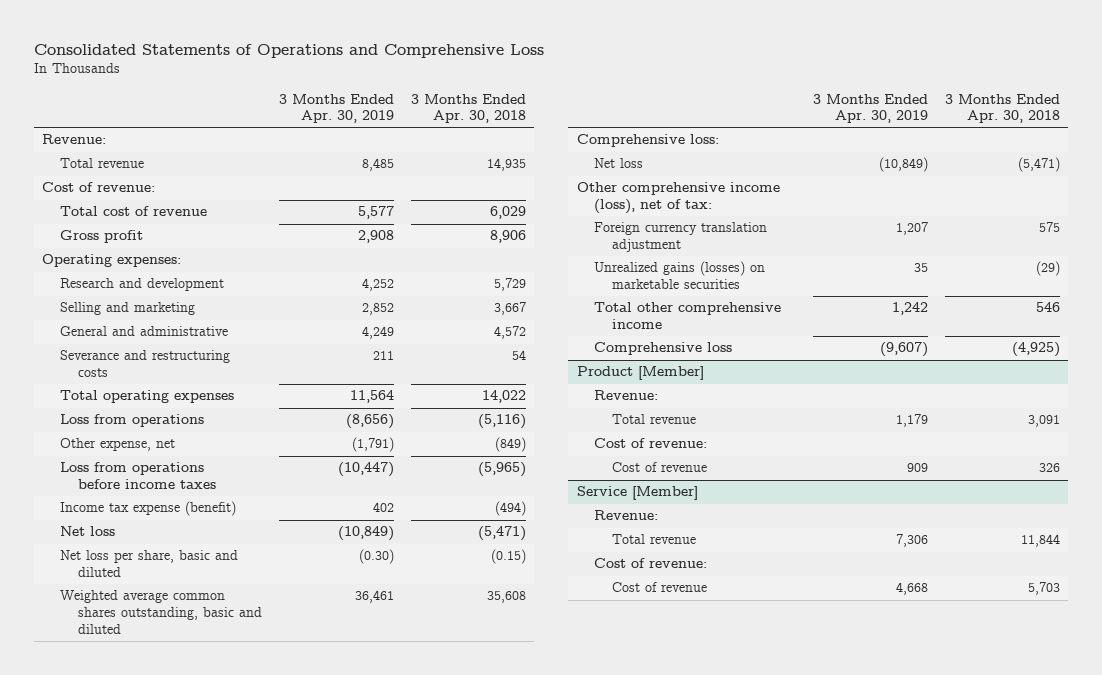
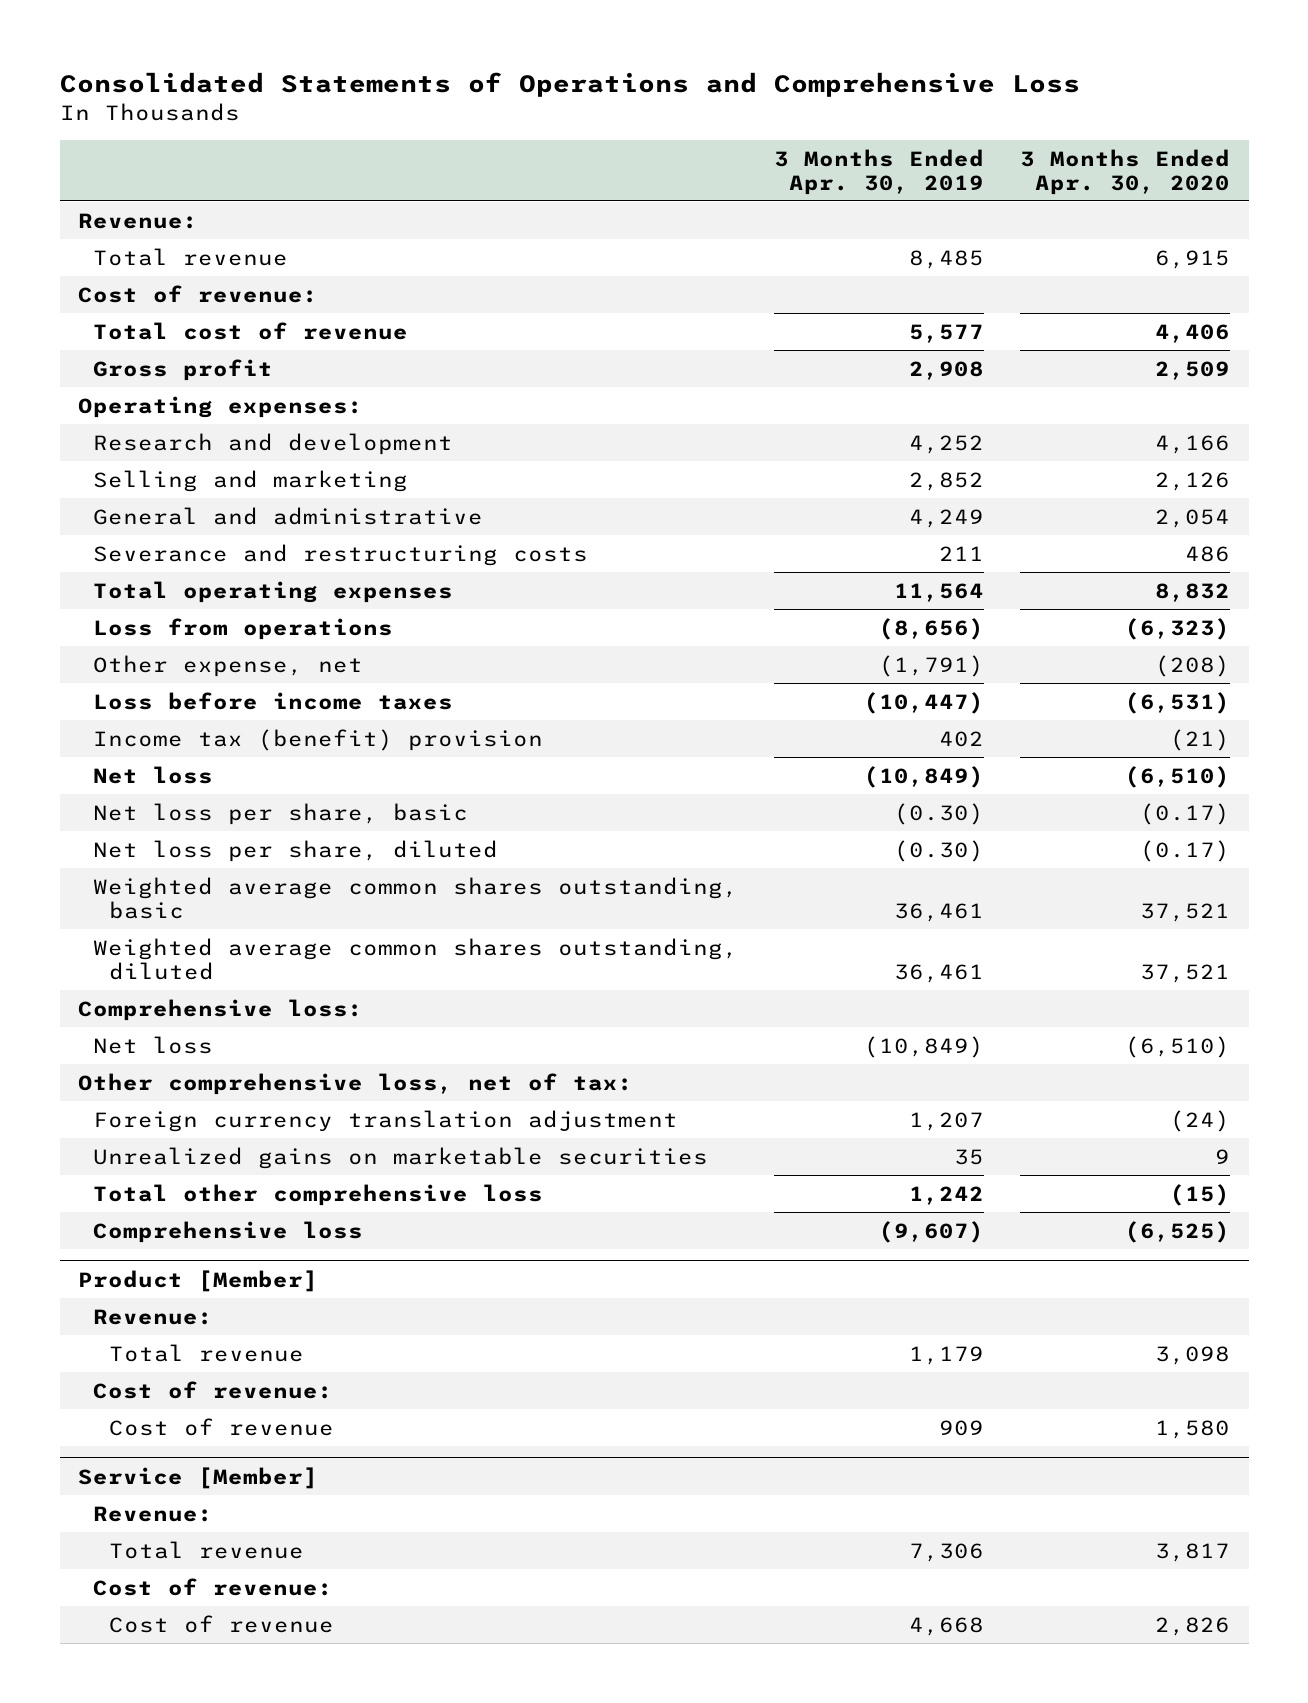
- | 3 Months Ended Apr. 30, 2019 | 3 Months Ended Apr. 30, 2018
+ | 3 Months Ended Apr. 30, 2019 | 3 Months Ended Apr. 30, 2020
- Loss from operations before income taxes | (10,447) | (5,965)
- Income tax expense (benefit) | 402 | (494)
+ Loss before income taxes | (10,447) | (6,531)
+ Income tax (benefit) provision | 402 | (21)
- Net loss per share, basic and diluted | (0.30) | (0.15)
- Weighted average common shares outstanding, basic and diluted | 36,461 | 35,608
+ Net loss per share, basic | (0.30) | (0.17)
+ Net loss per share, diluted | (0.30) | (0.17)
+ Weighted average common shares outstanding, basic | 36,461 | 37,521
+ Weighted average common shares outstanding, diluted | 36,461 | 37,521
- Other comprehensive income (loss), net of tax:
+ Other comprehensive loss, net of tax:
- Unrealized gains (losses) on marketable securities | 35 | (29)
- Total other comprehensive income | 1,242 | 546
+ Unrealized gains on marketable securities | 35 | 9
+ Total other comprehensive loss | 1,242 | (15)

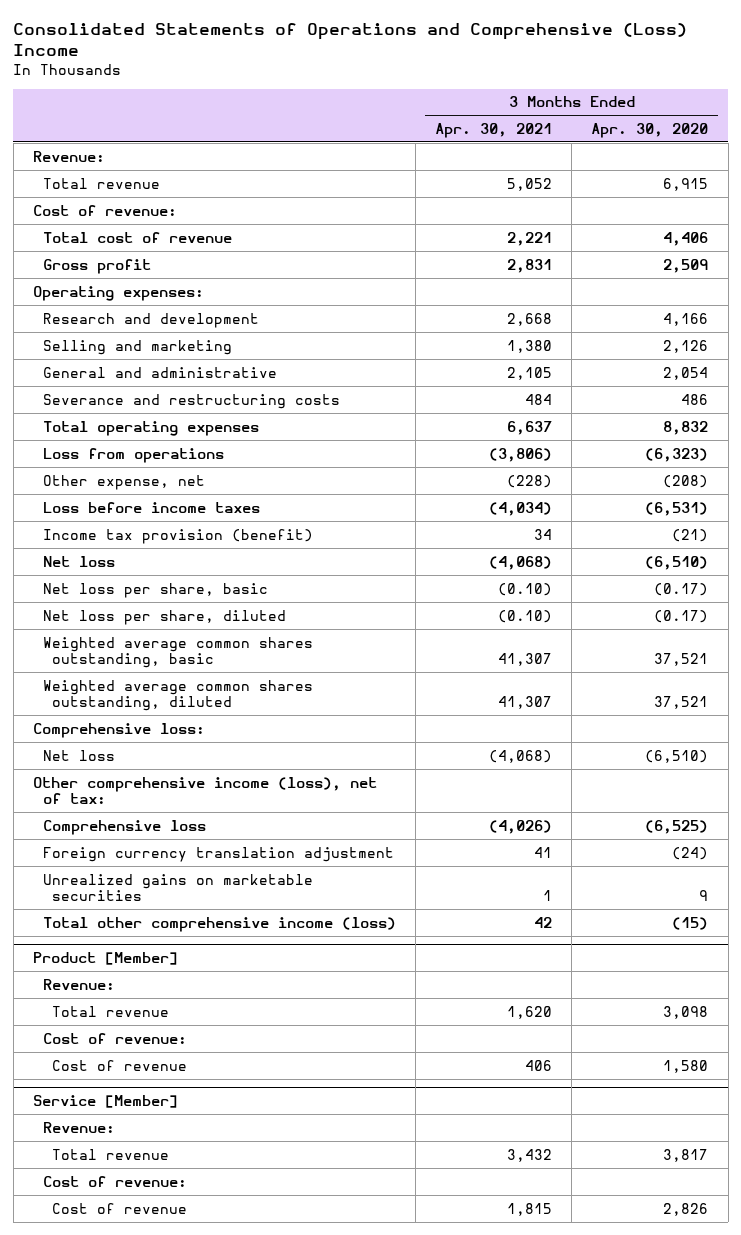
- Consolidated Statements of Operations and Comprehensive Loss
+ Consolidated Statements of Operations and Comprehensive (Loss) Income
- | 3 Months Ended Apr. 30, 2019 | 3 Months Ended Apr. 30, 2020
+ | 3 Months Ended Apr. 30, 2021 | 3 Months Ended Apr. 30, 2020
- Income tax (benefit) provision | 402 | (21)
+ Income tax provision (benefit) | 34 | (21)
- Other comprehensive loss, net of tax:
+ Other comprehensive income (loss), net of tax:
moved up: Comprehensive loss | (4,026) | (6,525)
- Total other comprehensive loss | 1,242 | (15)
+ Total other comprehensive income (loss) | 42 | (15)

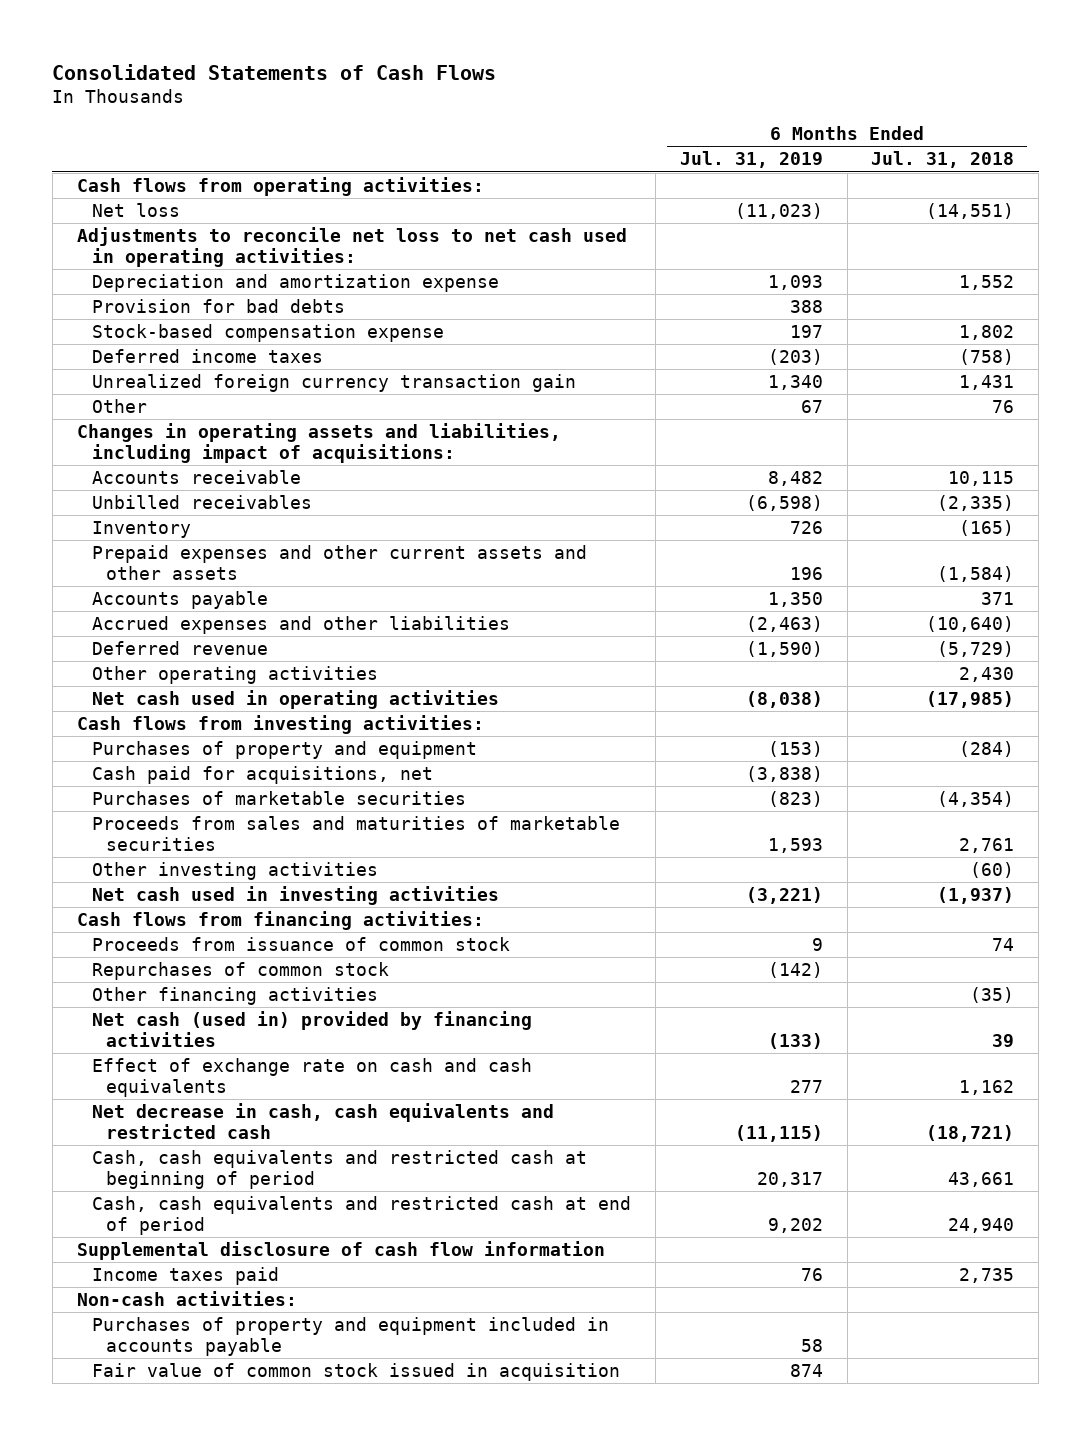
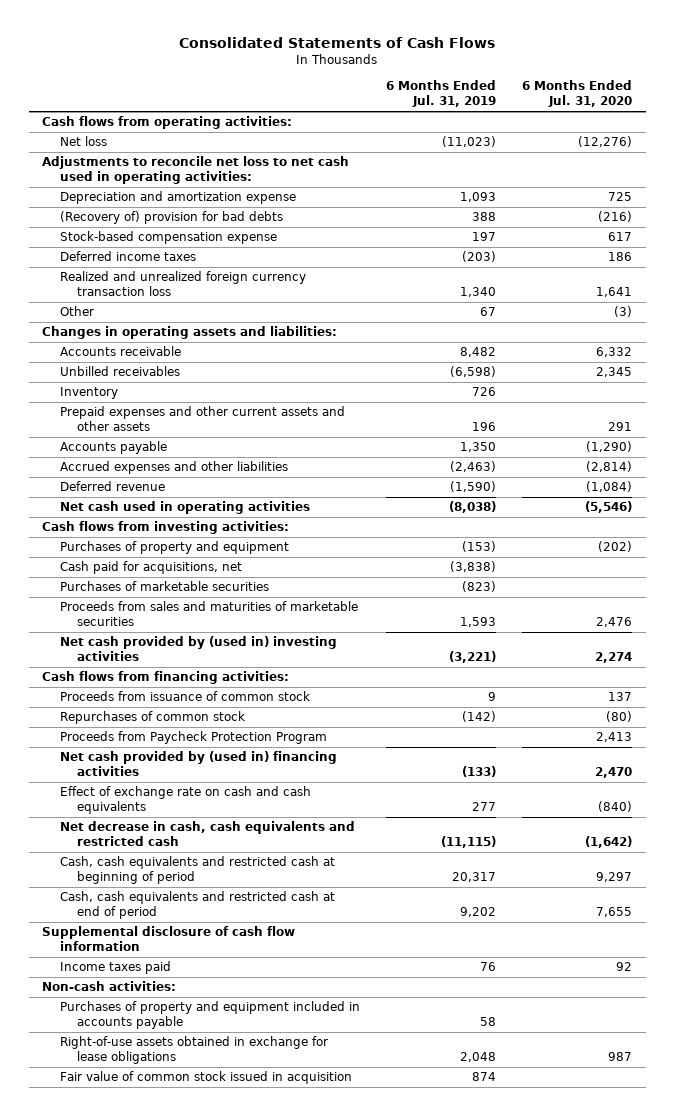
- | 6 Months Ended Jul. 31, 2019 | 6 Months Ended Jul. 31, 2018
+ | 6 Months Ended Jul. 31, 2019 | 6 Months Ended Jul. 31, 2020
- Provision for bad debts | 388 |
+ (Recovery of) provision for bad debts | 388 | (216)
- Unrealized foreign currency transaction gain | 1,340 | 1,431
+ Realized and unrealized foreign currency transaction loss | 1,340 | 1,641
- Changes in operating assets and liabilities, including impact of acquisitions:
+ Changes in operating assets and liabilities:
- Other operating activities | | 2,430
- Other investing activities | | (60)
- Net cash used in investing activities | (3,221) | (1,937)
+ Net cash provided by (used in) investing activities | (3,221) | 2,274
- Other financing activities | | (35)
- Net cash (used in) provided by financing activities | (133) | 39
+ Proceeds from Paycheck Protection Program | | 2,413
+ Net cash provided by (used in) financing activities | (133) | 2,470
+ Right-of-use assets obtained in exchange for lease obligations | 2,048 | 987

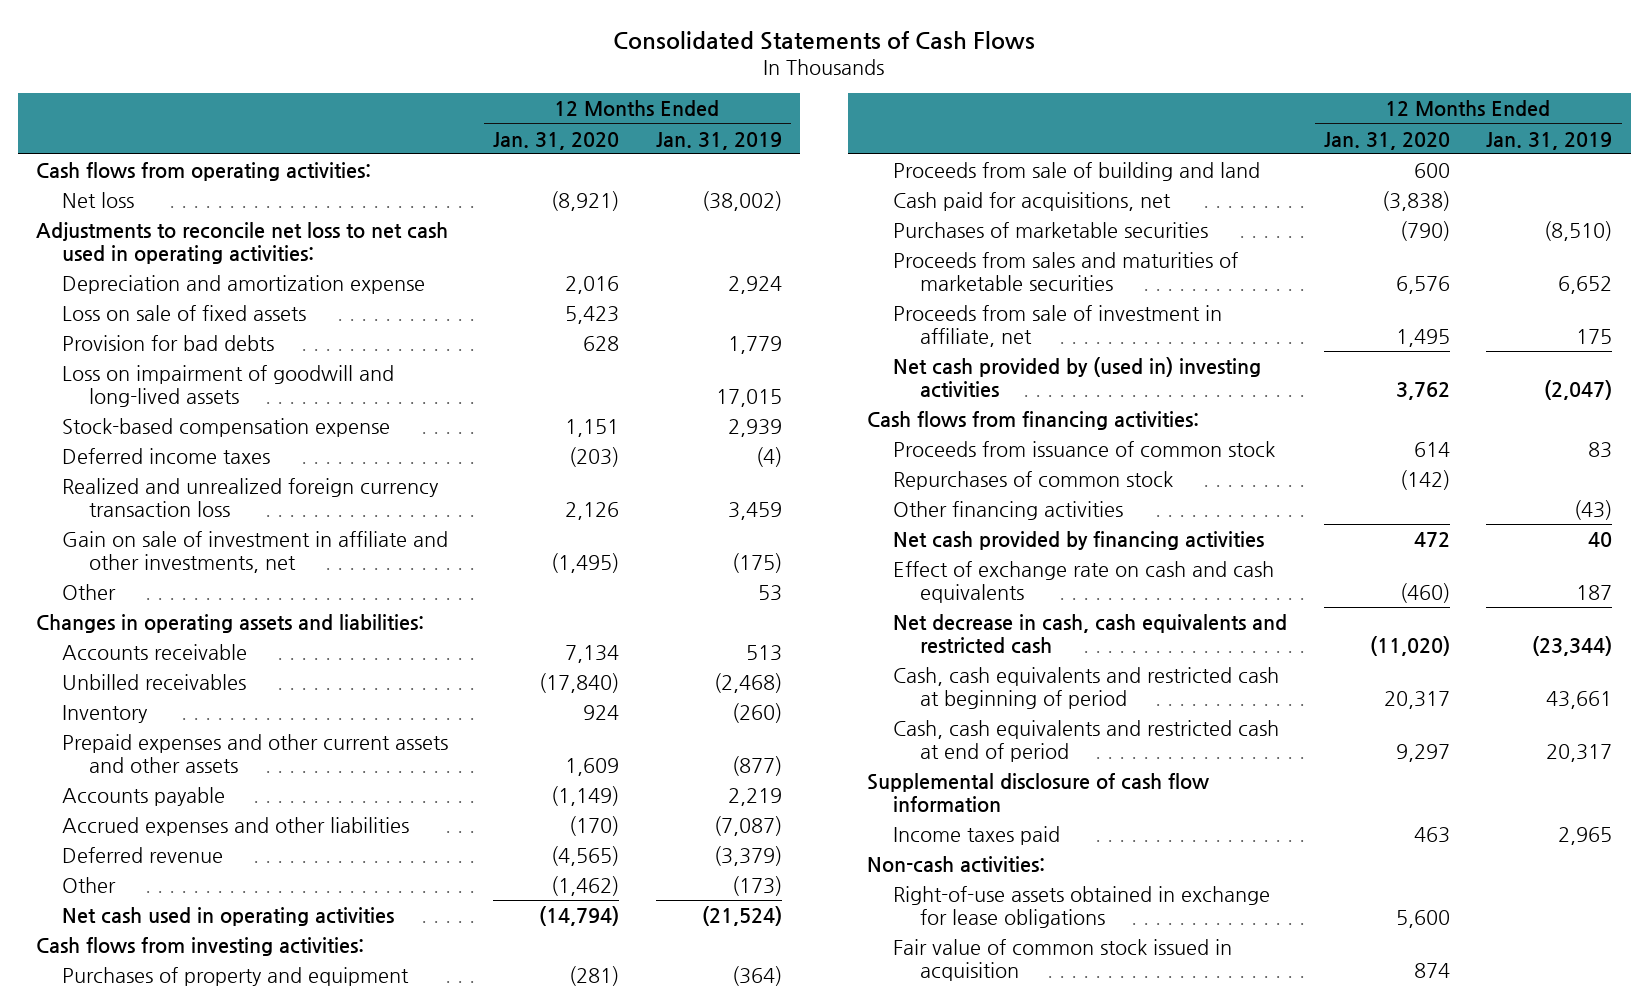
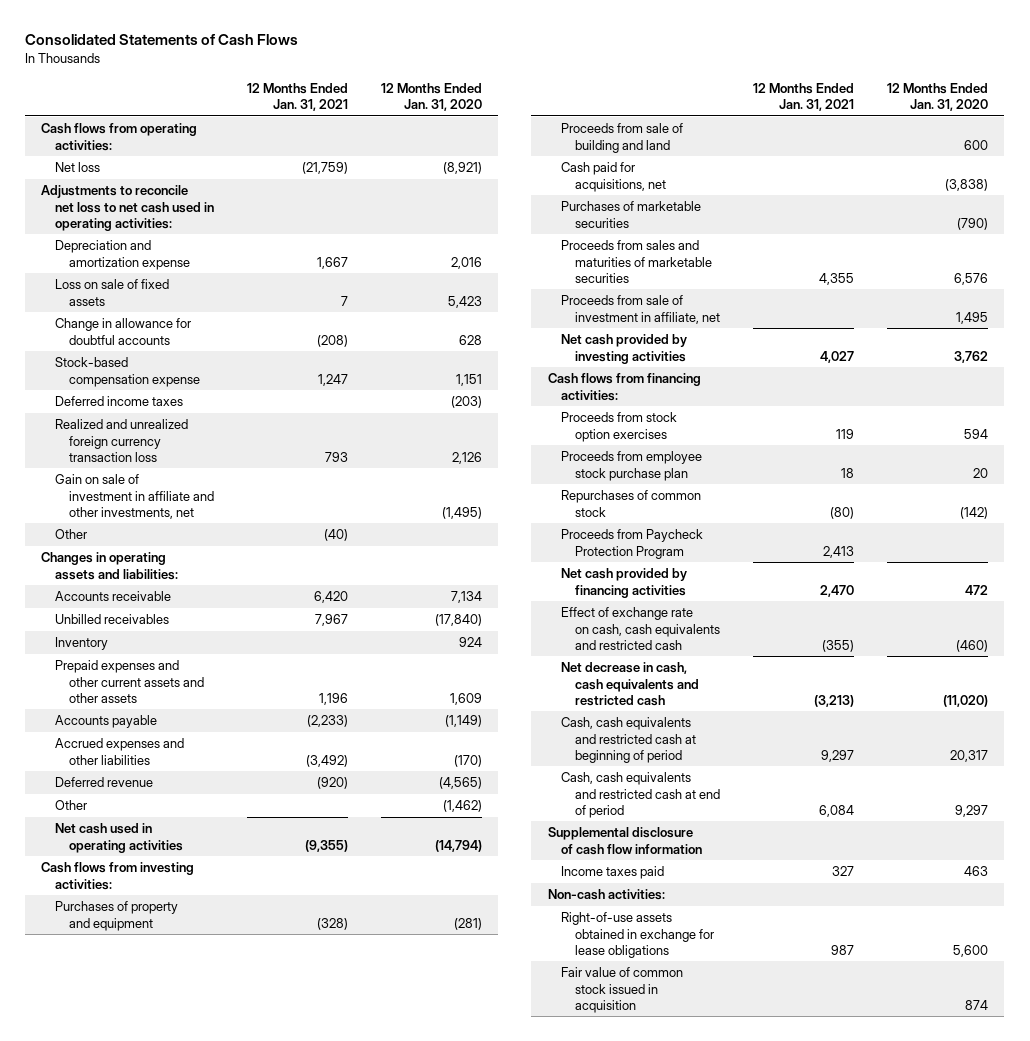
- | 12 Months Ended Jan. 31, 2020 | 12 Months Ended Jan. 31, 2019
+ | 12 Months Ended Jan. 31, 2021 | 12 Months Ended Jan. 31, 2020
- Provision for bad debts | 628 | 1,779
- Loss on impairment of goodwill and long-lived assets | | 17,015
+ Change in allowance for doubtful accounts | (208) | 628
- Net cash provided by (used in) investing activities | 3,762 | (2,047)
+ Net cash provided by investing activities | 4,027 | 3,762
- Proceeds from issuance of common stock | 614 | 83
+ Proceeds from stock option exercises | 119 | 594
+ Proceeds from employee stock purchase plan | 18 | 20
- Other financing activities | | (43)
+ Proceeds from Paycheck Protection Program | 2,413 |
- Effect of exchange rate on cash and cash equivalents | (460) | 187
+ Effect of exchange rate on cash, cash equivalents and restricted cash | (355) | (460)

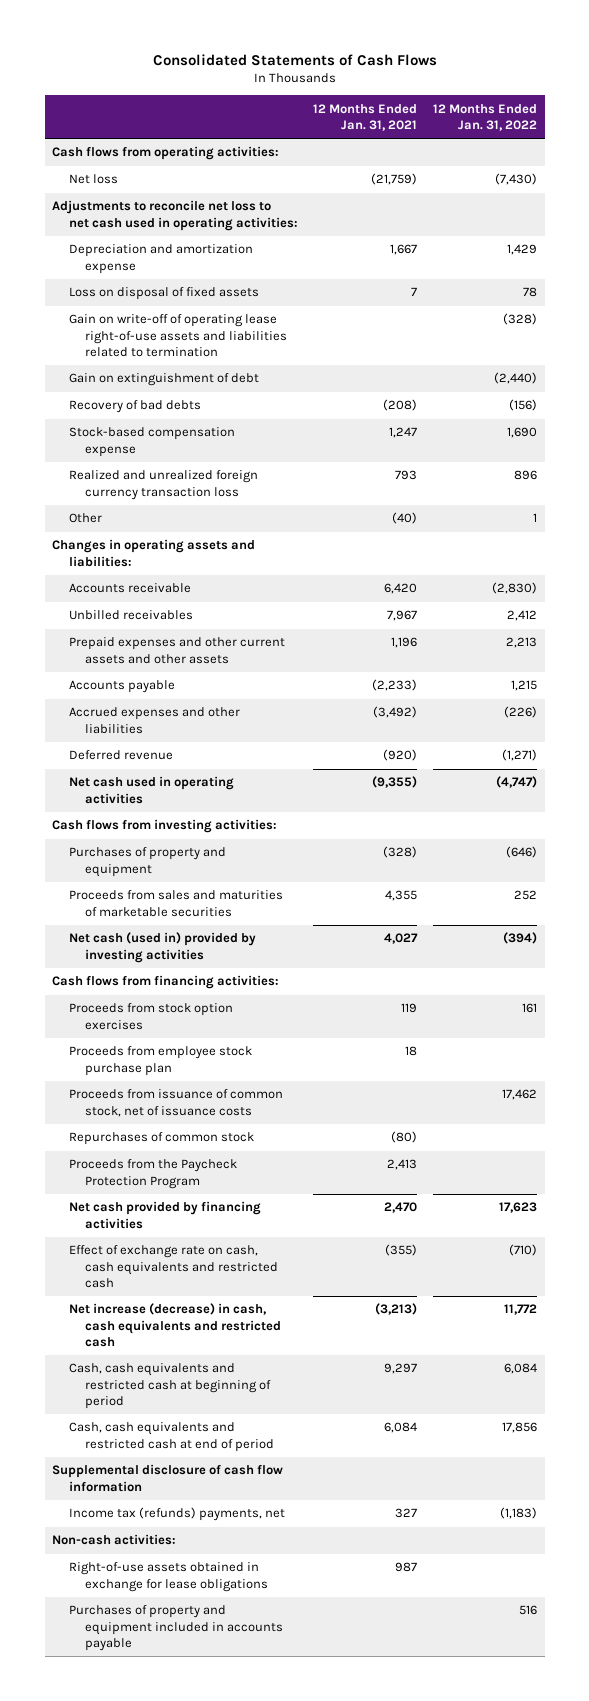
- | 12 Months Ended Jan. 31, 2021 | 12 Months Ended Jan. 31, 2020
+ | 12 Months Ended Jan. 31, 2021 | 12 Months Ended Jan. 31, 2022
- Loss on sale of fixed assets | 7 | 5,423
- Change in allowance for doubtful accounts | (208) | 628
+ Loss on disposal of fixed assets | 7 | 78
+ Gain on write-off of operating lease right-of-use assets and liabilities related to termination | | (328)
+ Gain on extinguishment of debt | | (2,440)
+ Recovery of bad debts | (208) | (156)
- Deferred income taxes | | (203)
- Gain on sale of investment in affiliate and other investments, net | | (1,495)
- Inventory | | 924
- Other | | (1,462)
- Proceeds from sale of building and land | | 600
- Cash paid for acquisitions, net | | (3,838)
- Purchases of marketable securities | | (790)
- Proceeds from sale of investment in affiliate, net | | 1,495
- Net cash provided by investing activities | 4,027 | 3,762
+ Net cash (used in) provided by investing activities | 4,027 | (394)
+ Proceeds from issuance of common stock, net of issuance costs | | 17,462
- Proceeds from Paycheck Protection Program | 2,413 |
+ Proceeds from the Paycheck Protection Program | 2,413 |
- Net decrease in cash, cash equivalents and restricted cash | (3,213) | (11,020)
+ Net increase (decrease) in cash, cash equivalents and restricted cash | (3,213) | 11,772
- Income taxes paid | 327 | 463
+ Income tax (refunds) payments, net | 327 | (1,183)
- Fair value of common stock issued in acquisition | | 874
+ Purchases of property and equipment included in accounts payable | | 516

